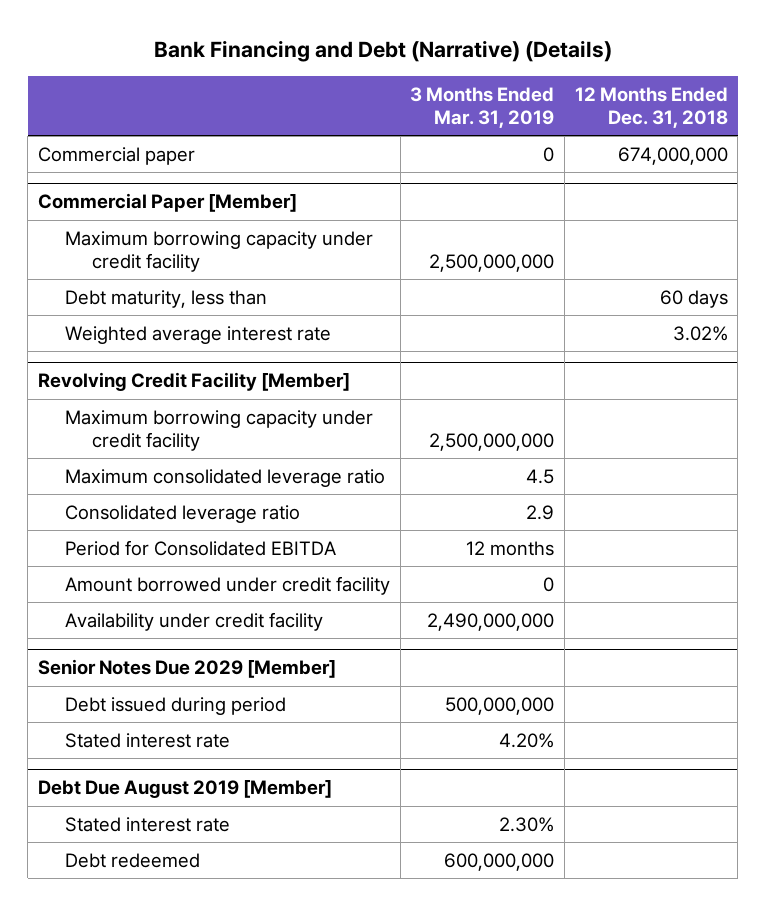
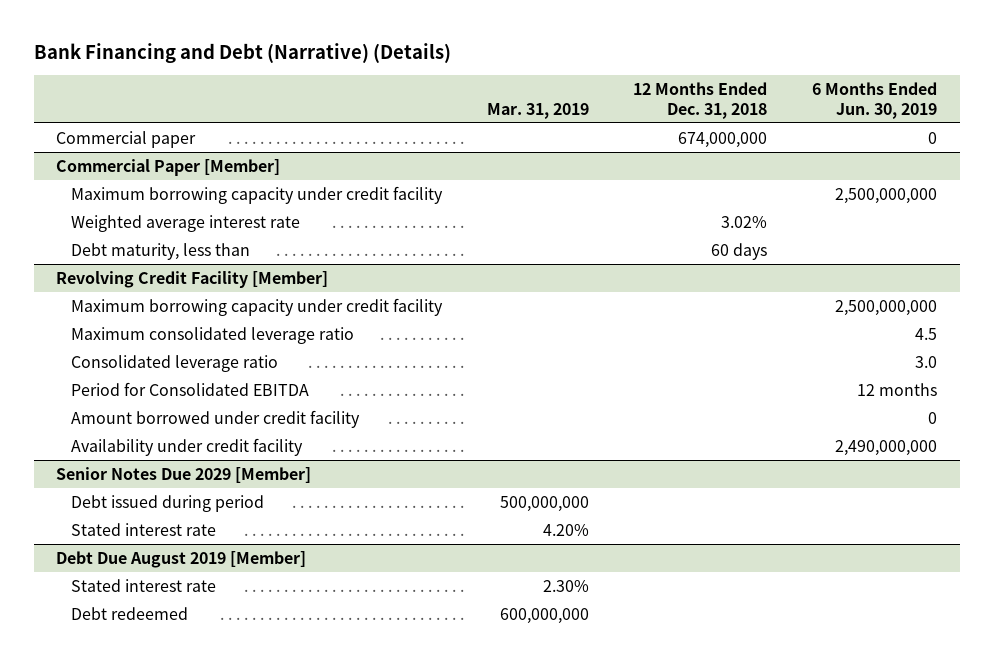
- | 3 Months Ended Mar. 31, 2019 | 12 Months Ended Dec. 31, 2018
+ | Mar. 31, 2019 | 12 Months Ended Dec. 31, 2018 | 6 Months Ended Jun. 30, 2019
@ Commercial Paper [Member]
moved down: Debt maturity, less than | | 60 days |

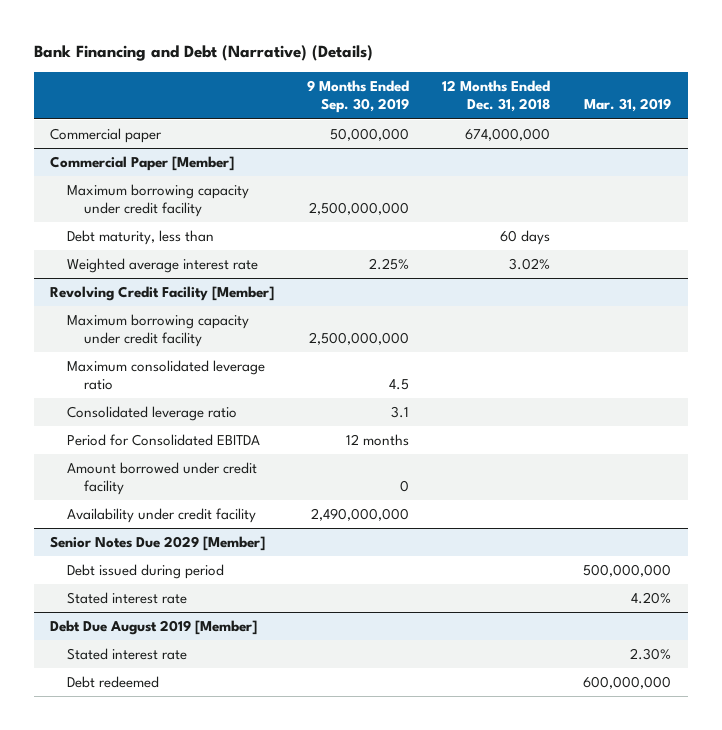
- | Mar. 31, 2019 | 12 Months Ended Dec. 31, 2018 | 6 Months Ended Jun. 30, 2019
+ | 9 Months Ended Sep. 30, 2019 | 12 Months Ended Dec. 31, 2018 | Mar. 31, 2019
@ Commercial Paper [Member]
moved down: Weighted average interest rate | 2.25% | 3.02% |

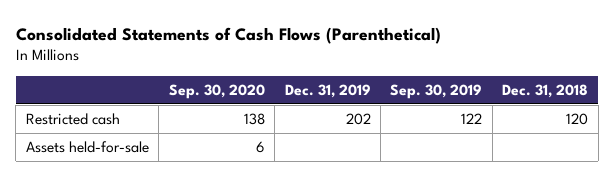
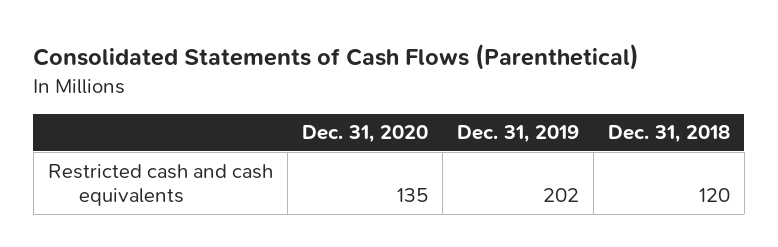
- | Sep. 30, 2020 | Dec. 31, 2019 | Sep. 30, 2019 | Dec. 31, 2018
+ | Dec. 31, 2020 | Dec. 31, 2019 | Dec. 31, 2018
- Restricted cash | 138 | 202 | 122 | 120
- Assets held-for-sale | 6 | | |
+ Restricted cash and cash equivalents | 135 | 202 | 120

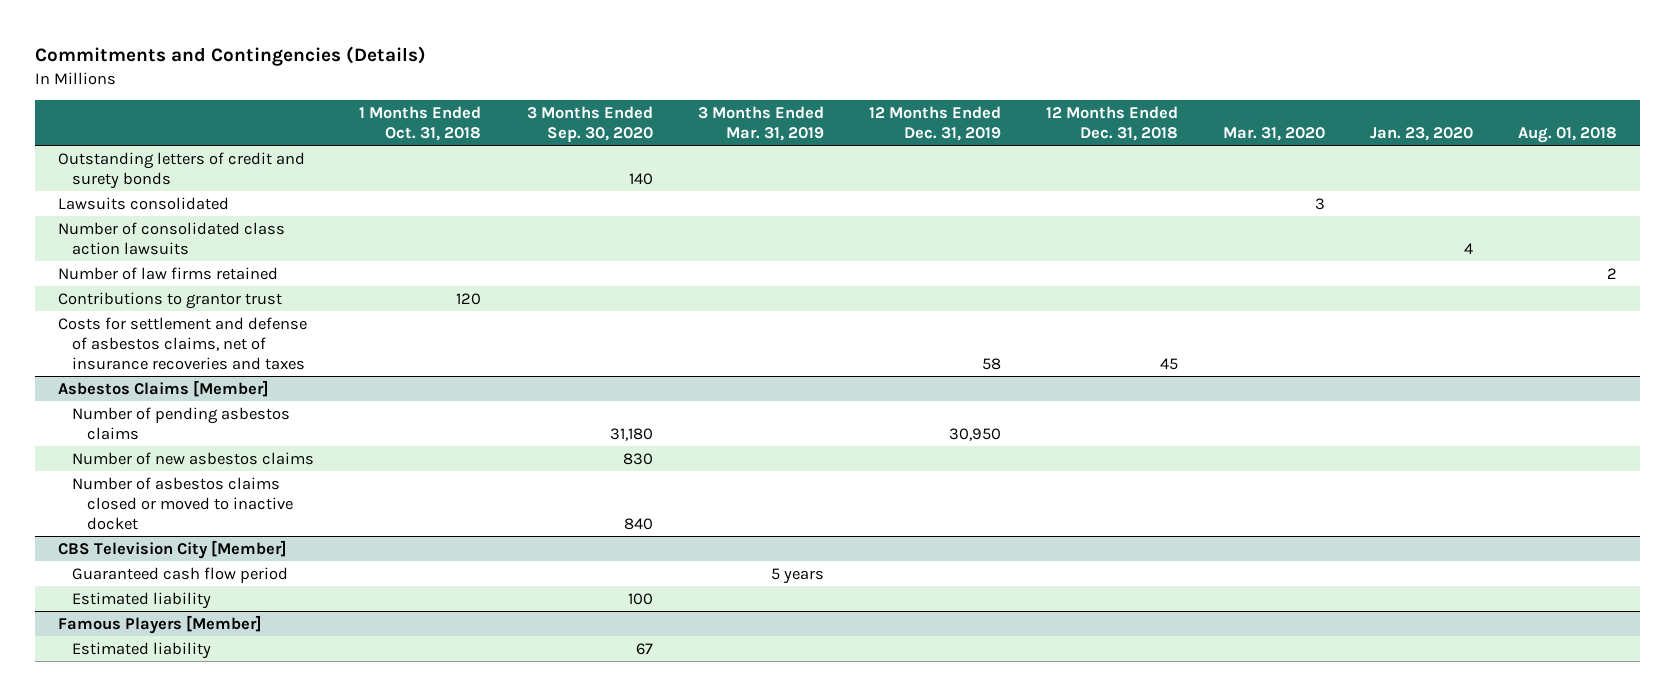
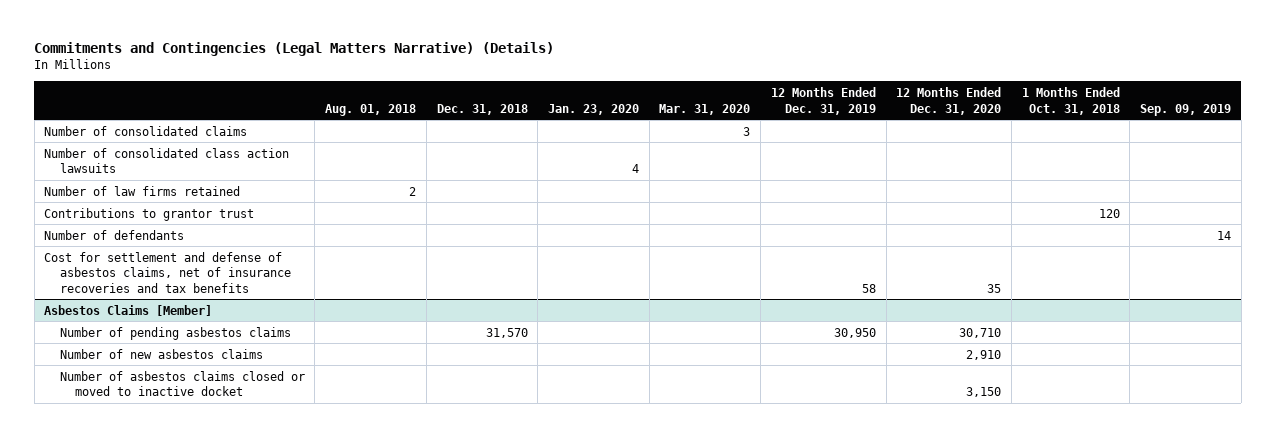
- Commitments and Contingencies (Details)
+ Commitments and Contingencies (Legal Matters Narrative) (Details)
- | 1 Months Ended Oct. 31, 2018 | 3 Months Ended Sep. 30, 2020 | 3 Months Ended Mar. 31, 2019 | 12 Months Ended Dec. 31, 2019 | 12 Months Ended Dec. 31, 2018 | Mar. 31, 2020 | Jan. 23, 2020 | Aug. 01, 2018
+ | Aug. 01, 2018 | Dec. 31, 2018 | Jan. 23, 2020 | Mar. 31, 2020 | 12 Months Ended Dec. 31, 2019 | 12 Months Ended Dec. 31, 2020 | 1 Months Ended Oct. 31, 2018 | Sep. 09, 2019
- Outstanding letters of credit and surety bonds | | 140 | | | | | |
- Lawsuits consolidated | | | | | | 3 | |
+ Number of consolidated claims | | | | 3 | | | |
- Costs for settlement and defense of asbestos claims, net of insurance recoveries and taxes | | | | 58 | 45 | | |
+ Number of defendants | | | | | | | | 14
+ Cost for settlement and defense of asbestos claims, net of insurance recoveries and tax benefits | | | | | 58 | 35 | |
- CBS Television City [Member]
- Guaranteed cash flow period | | | 5 years | | | | |
- Estimated liability | | 100 | | | | | |
- Famous Players [Member]
- Estimated liability | | 67 | | | | | |

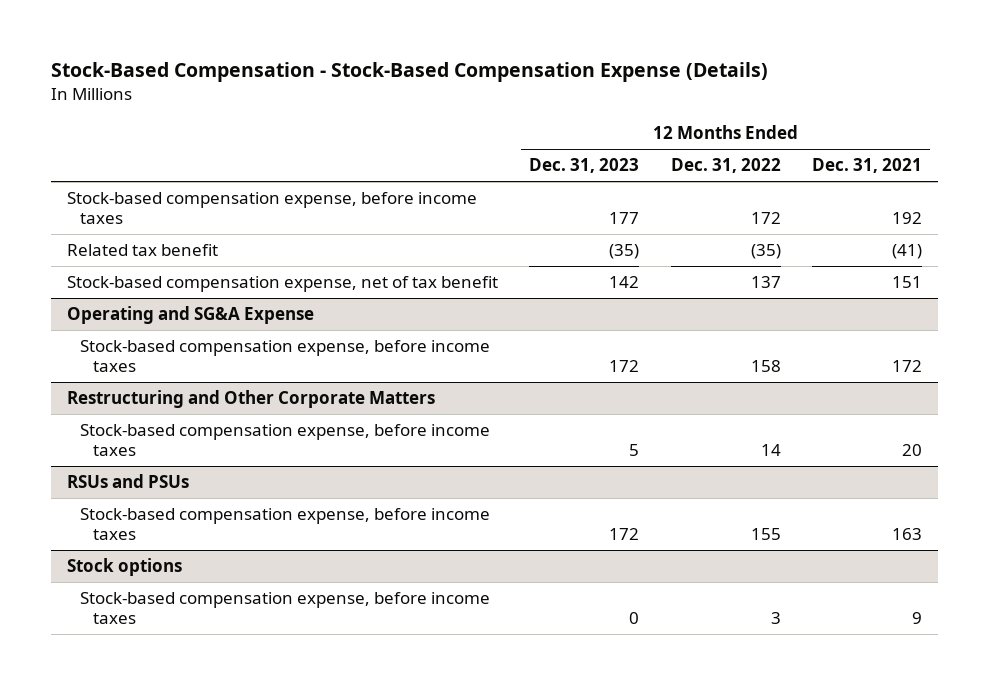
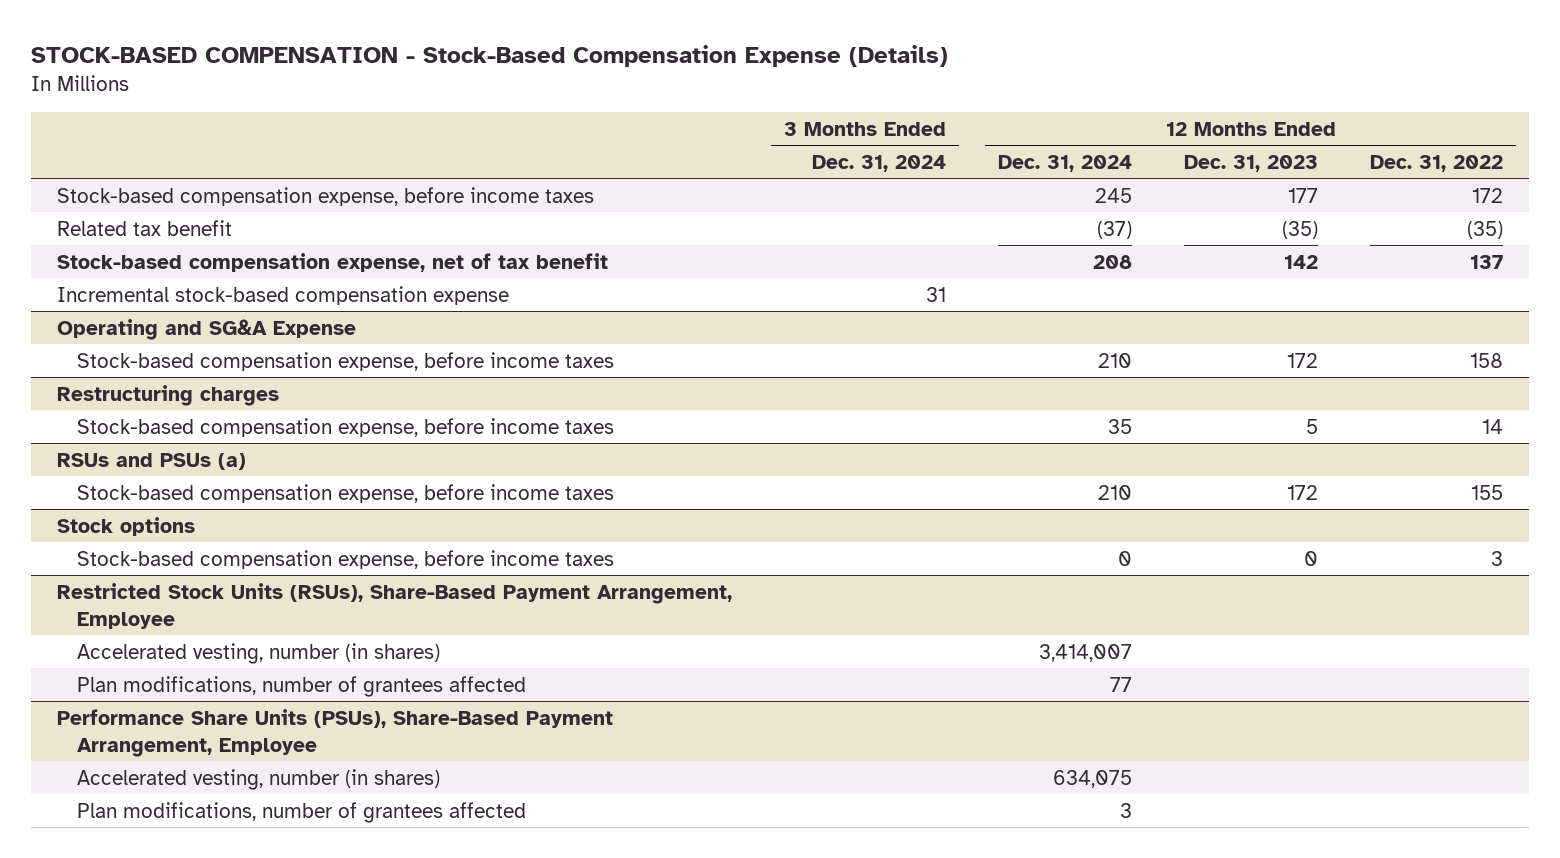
- Stock-Based Compensation - Stock-Based Compensation Expense (Details)
+ STOCK-BASED COMPENSATION - Stock-Based Compensation Expense (Details)
- | 12 Months Ended Dec. 31, 2023 | 12 Months Ended Dec. 31, 2022 | 12 Months Ended Dec. 31, 2021
+ | 3 Months Ended Dec. 31, 2024 | 12 Months Ended Dec. 31, 2024 | 12 Months Ended Dec. 31, 2023 | 12 Months Ended Dec. 31, 2022
+ Incremental stock-based compensation expense | 31 | | |
- Restructuring and Other Corporate Matters
+ Restructuring charges
- RSUs and PSUs
+ RSUs and PSUs (a)
+ Restricted Stock Units (RSUs), Share-Based Payment Arrangement, Employee
+ Accelerated vesting, number (in shares) | | 3,414,007 | |
+ Plan modifications, number of grantees affected | | 77 | |
+ Performance Share Units (PSUs), Share-Based Payment Arrangement, Employee
+ Accelerated vesting, number (in shares) | | 634,075 | |
+ Plan modifications, number of grantees affected | | 3 | |

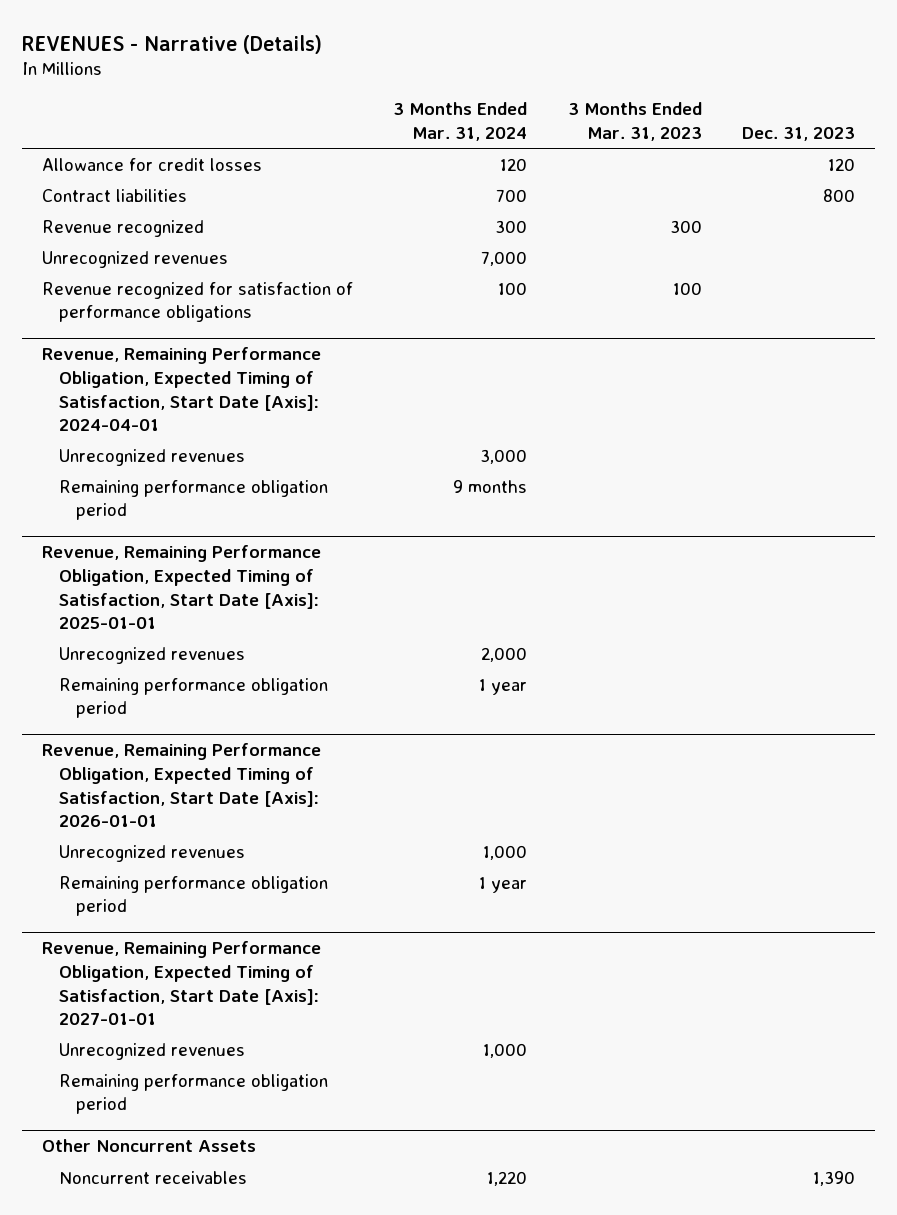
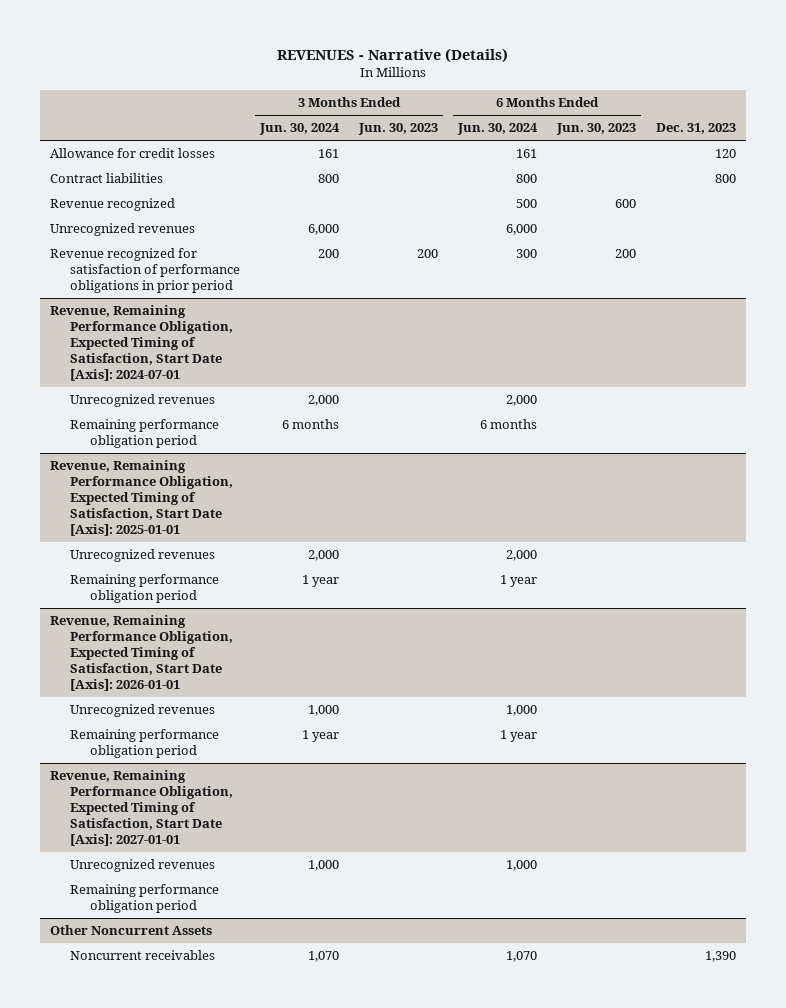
- | 3 Months Ended Mar. 31, 2024 | 3 Months Ended Mar. 31, 2023 | Dec. 31, 2023
+ | 3 Months Ended Jun. 30, 2024 | 3 Months Ended Jun. 30, 2023 | 6 Months Ended Jun. 30, 2024 | 6 Months Ended Jun. 30, 2023 | Dec. 31, 2023
- Revenue recognized for satisfaction of performance obligations | 100 | 100 |
- Revenue, Remaining Performance Obligation, Expected Timing of Satisfaction, Start Date [Axis]: 2024-04-01
- Unrecognized revenues | 3,000 | |
- Remaining performance obligation period | 9 months | |
+ Revenue recognized for satisfaction of performance obligations in prior period | 200 | 200 | 300 | 200 |
+ Revenue, Remaining Performance Obligation, Expected Timing of Satisfaction, Start Date [Axis]: 2024-07-01
+ Unrecognized revenues | 2,000 | | 2,000 | |
+ Remaining performance obligation period | 6 months | | 6 months | |

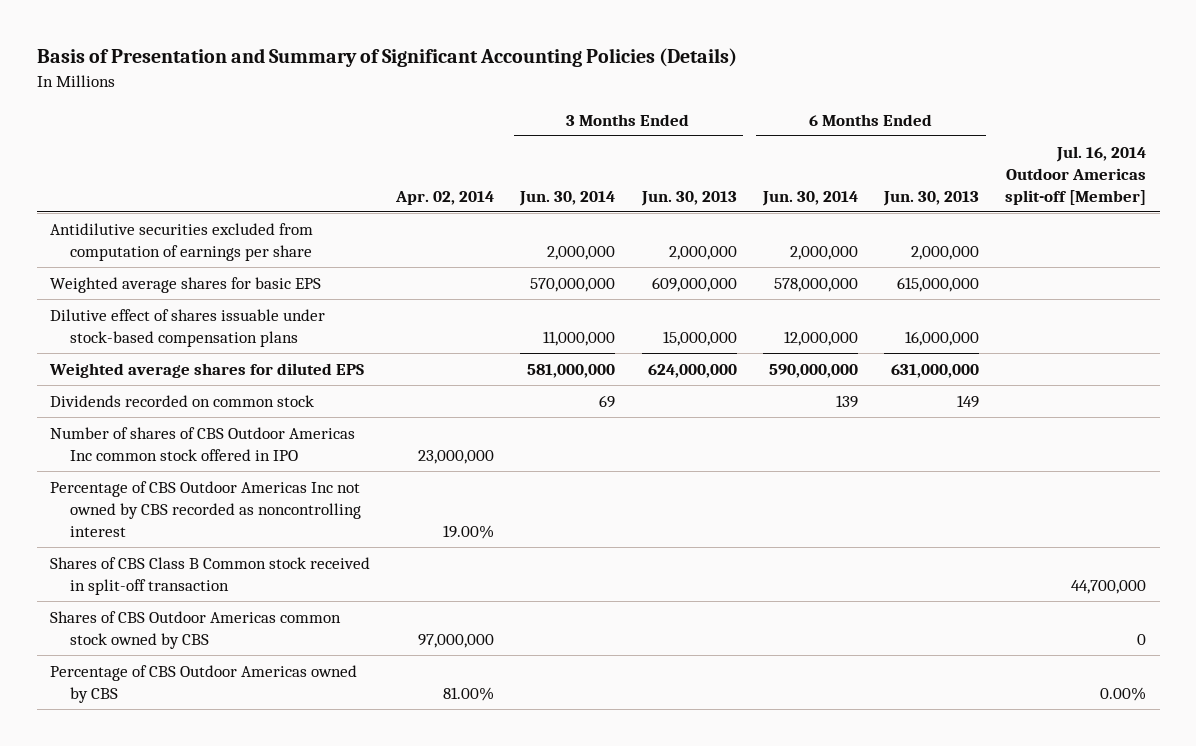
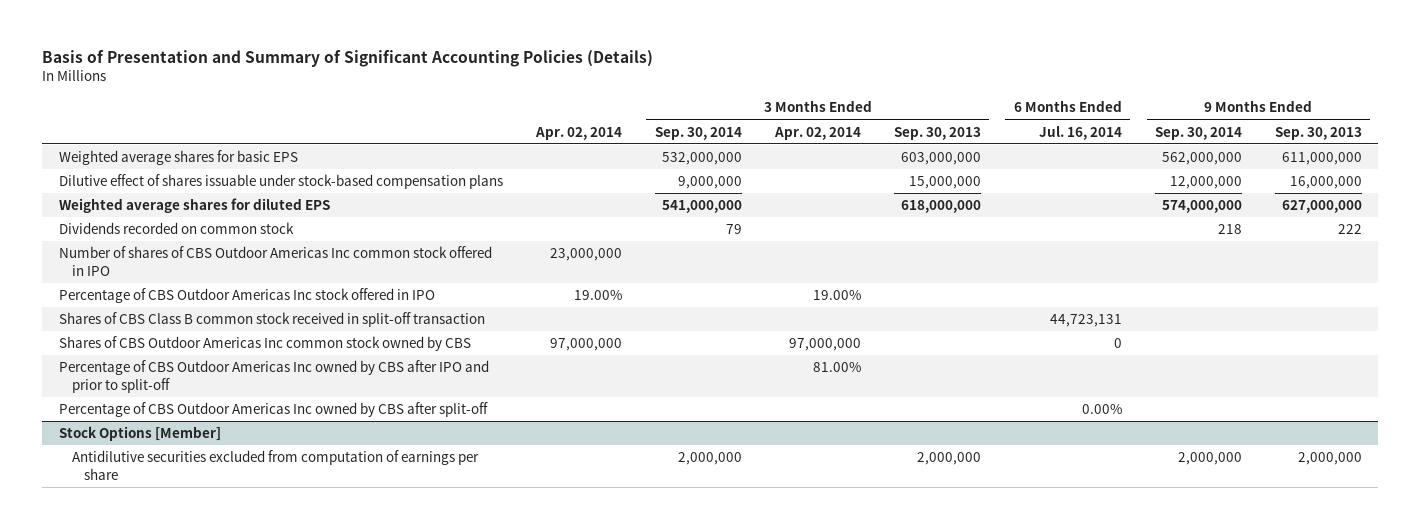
- | Apr. 02, 2014 | 3 Months Ended Jun. 30, 2014 | 3 Months Ended Jun. 30, 2013 | 6 Months Ended Jun. 30, 2014 | 6 Months Ended Jun. 30, 2013 | Jul. 16, 2014 Outdoor Americas split-off [Member]
+ | Apr. 02, 2014 | 3 Months Ended Sep. 30, 2014 | 3 Months Ended Apr. 02, 2014 | 3 Months Ended Sep. 30, 2013 | 6 Months Ended Jul. 16, 2014 | 9 Months Ended Sep. 30, 2014 | 9 Months Ended Sep. 30, 2013
- Antidilutive securities excluded from computation of earnings per share | | 2,000,000 | 2,000,000 | 2,000,000 | 2,000,000 |
- Percentage of CBS Outdoor Americas Inc not owned by CBS recorded as noncontrolling interest | 19.00% | | | | |
- Shares of CBS Class B Common stock received in split-off transaction | | | | | | 44,700,000
- Shares of CBS Outdoor Americas common stock owned by CBS | 97,000,000 | | | | | 0
- Percentage of CBS Outdoor Americas owned by CBS | 81.00% | | | | | 0.00%
+ Percentage of CBS Outdoor Americas Inc stock offered in IPO | 19.00% | | 19.00% | | | |
+ Shares of CBS Class B common stock received in split-off transaction | | | | | 44,723,131 | |
+ Shares of CBS Outdoor Americas Inc common stock owned by CBS | 97,000,000 | | 97,000,000 | | 0 | |
+ Percentage of CBS Outdoor Americas Inc owned by CBS after IPO and prior to split-off | | | 81.00% | | | |
+ Percentage of CBS Outdoor Americas Inc owned by CBS after split-off | | | | | 0.00% | |
+ Stock Options [Member]
+ Antidilutive securities excluded from computation of earnings per share | | 2,000,000 | | 2,000,000 | | 2,000,000 | 2,000,000

